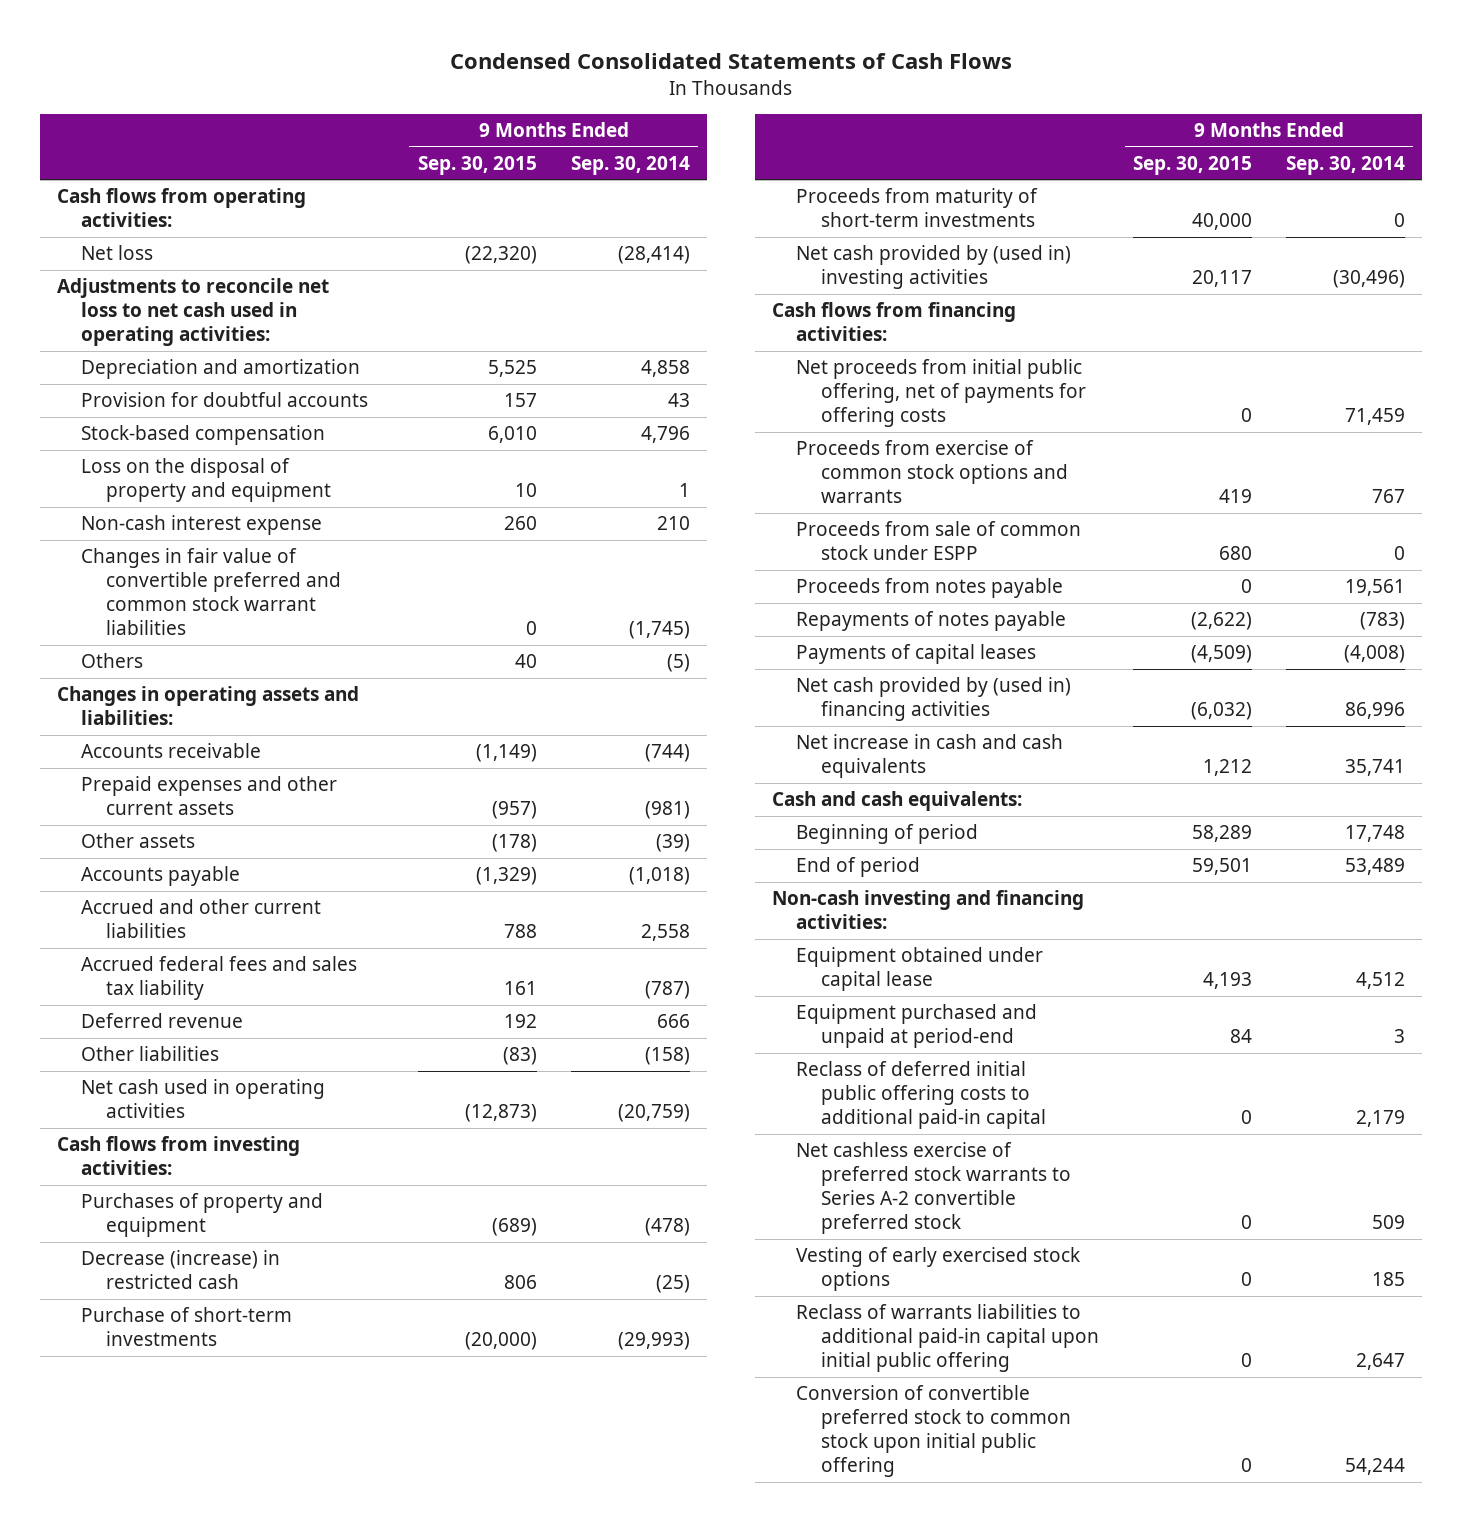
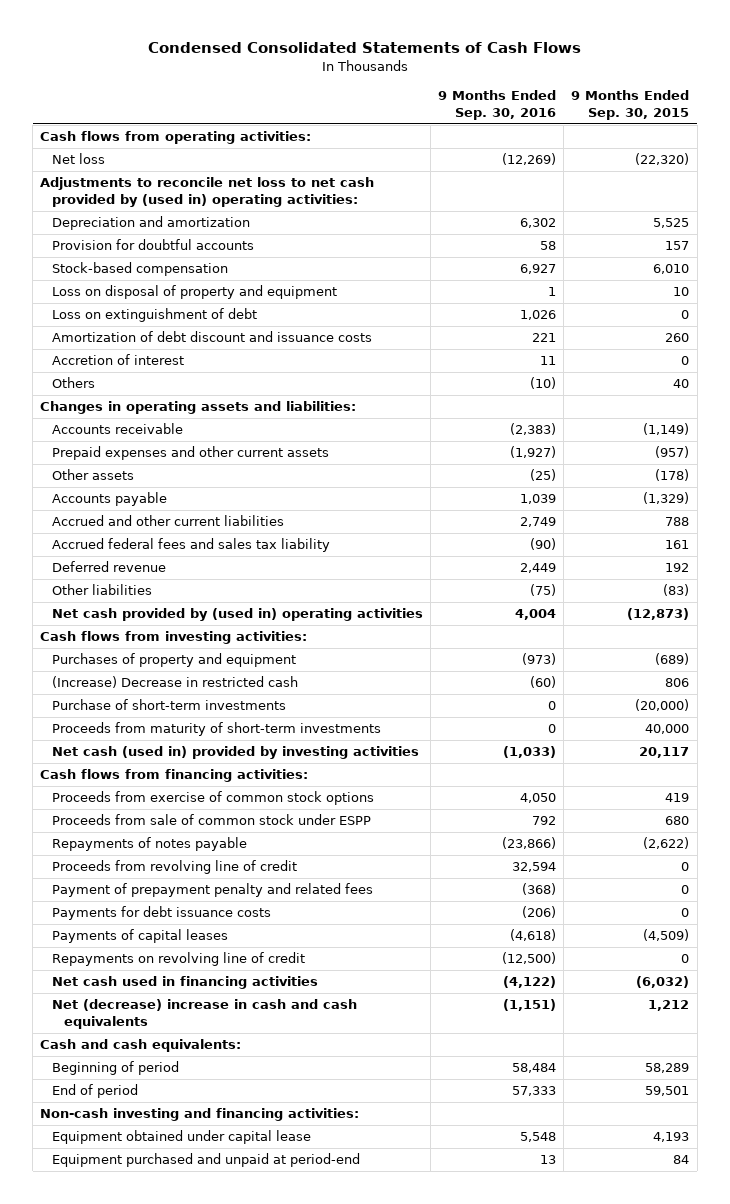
- | 9 Months Ended Sep. 30, 2015 | 9 Months Ended Sep. 30, 2014
+ | 9 Months Ended Sep. 30, 2016 | 9 Months Ended Sep. 30, 2015
- Adjustments to reconcile net loss to net cash used in operating activities:
+ Adjustments to reconcile net loss to net cash provided by (used in) operating activities:
- Loss on the disposal of property and equipment | 10 | 1
- Non-cash interest expense | 260 | 210
- Changes in fair value of convertible preferred and common stock warrant liabilities | 0 | (1,745)
+ Loss on disposal of property and equipment | 1 | 10
+ Loss on extinguishment of debt | 1,026 | 0
+ Amortization of debt discount and issuance costs | 221 | 260
+ Accretion of interest | 11 | 0
- Net cash used in operating activities | (12,873) | (20,759)
+ Net cash provided by (used in) operating activities | 4,004 | (12,873)
- Decrease (increase) in restricted cash | 806 | (25)
+ (Increase) Decrease in restricted cash | (60) | 806
- Net cash provided by (used in) investing activities | 20,117 | (30,496)
+ Net cash (used in) provided by investing activities | (1,033) | 20,117
- Net proceeds from initial public offering, net of payments for offering costs | 0 | 71,459
- Proceeds from exercise of common stock options and warrants | 419 | 767
+ Proceeds from exercise of common stock options | 4,050 | 419
- Proceeds from notes payable | 0 | 19,561
+ Proceeds from revolving line of credit | 32,594 | 0
+ Payment of prepayment penalty and related fees | (368) | 0
+ Payments for debt issuance costs | (206) | 0
- Net cash provided by (used in) financing activities | (6,032) | 86,996
- Net increase in cash and cash equivalents | 1,212 | 35,741
+ Repayments on revolving line of credit | (12,500) | 0
+ Net cash used in financing activities | (4,122) | (6,032)
+ Net (decrease) increase in cash and cash equivalents | (1,151) | 1,212
- Reclass of deferred initial public offering costs to additional paid-in capital | 0 | 2,179
- Net cashless exercise of preferred stock warrants to Series A-2 convertible preferred stock | 0 | 509
- Vesting of early exercised stock options | 0 | 185
- Reclass of warrants liabilities to additional paid-in capital upon initial public offering | 0 | 2,647
- Conversion of convertible preferred stock to common stock upon initial public offering | 0 | 54,244

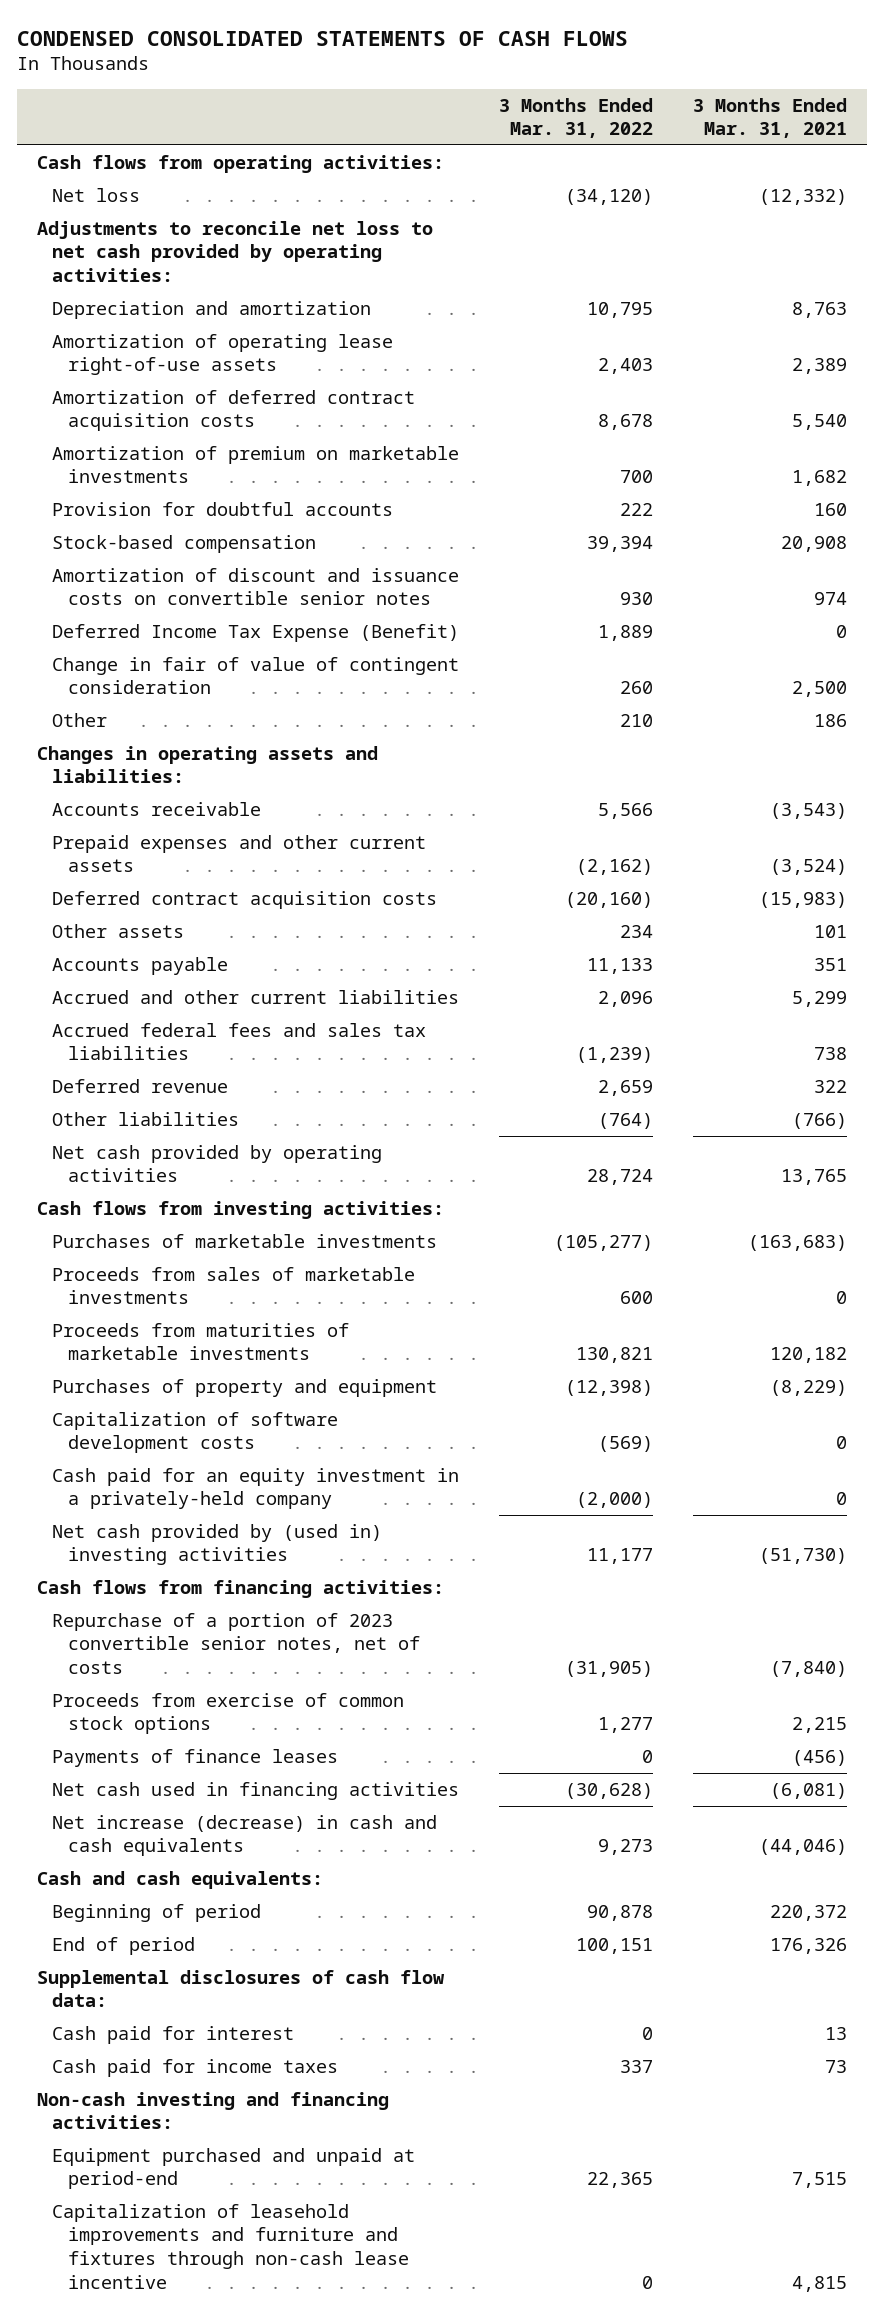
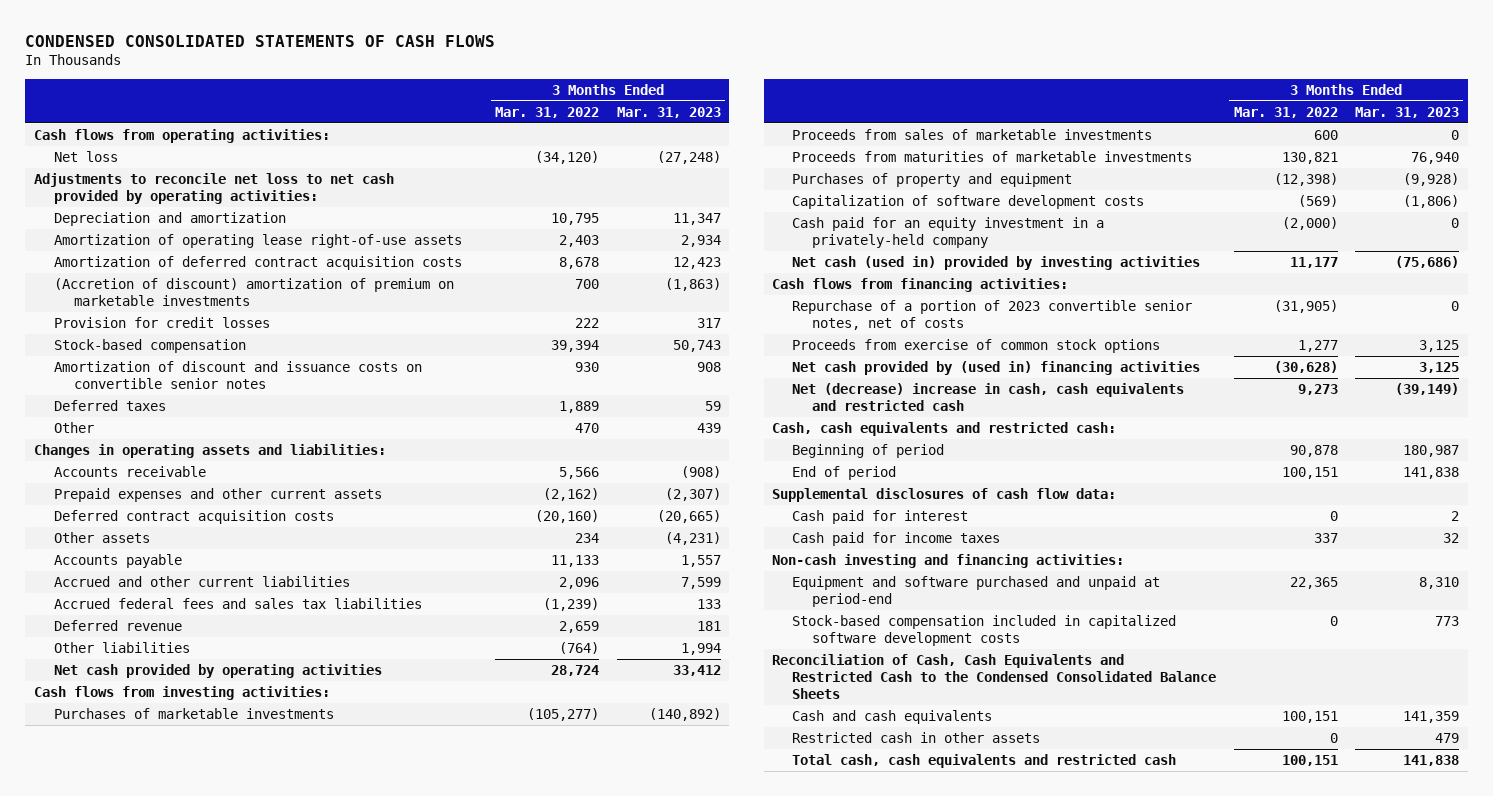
- | 3 Months Ended Mar. 31, 2022 | 3 Months Ended Mar. 31, 2021
+ | 3 Months Ended Mar. 31, 2022 | 3 Months Ended Mar. 31, 2023
- Amortization of premium on marketable investments | 700 | 1,682
- Provision for doubtful accounts | 222 | 160
+ (Accretion of discount) amortization of premium on marketable investments | 700 | (1,863)
+ Provision for credit losses | 222 | 317
- Deferred Income Tax Expense (Benefit) | 1,889 | 0
- Change in fair of value of contingent consideration | 260 | 2,500
- Other | 210 | 186
+ Deferred taxes | 1,889 | 59
+ Other | 470 | 439
- Net cash provided by (used in) investing activities | 11,177 | (51,730)
+ Net cash (used in) provided by investing activities | 11,177 | (75,686)
- Payments of finance leases | 0 | (456)
- Net cash used in financing activities | (30,628) | (6,081)
- Net increase (decrease) in cash and cash equivalents | 9,273 | (44,046)
- Cash and cash equivalents:
+ Net cash provided by (used in) financing activities | (30,628) | 3,125
+ Net (decrease) increase in cash, cash equivalents and restricted cash | 9,273 | (39,149)
+ Cash, cash equivalents and restricted cash:
- Equipment purchased and unpaid at period-end | 22,365 | 7,515
- Capitalization of leasehold improvements and furniture and fixtures through non-cash lease incentive | 0 | 4,815
+ Equipment and software purchased and unpaid at period-end | 22,365 | 8,310
+ Stock-based compensation included in capitalized software development costs | 0 | 773
+ Reconciliation of Cash, Cash Equivalents and Restricted Cash to the Condensed Consolidated Balance Sheets
+ Cash and cash equivalents | 100,151 | 141,359
+ Restricted cash in other assets | 0 | 479
+ Total cash, cash equivalents and restricted cash | 100,151 | 141,838

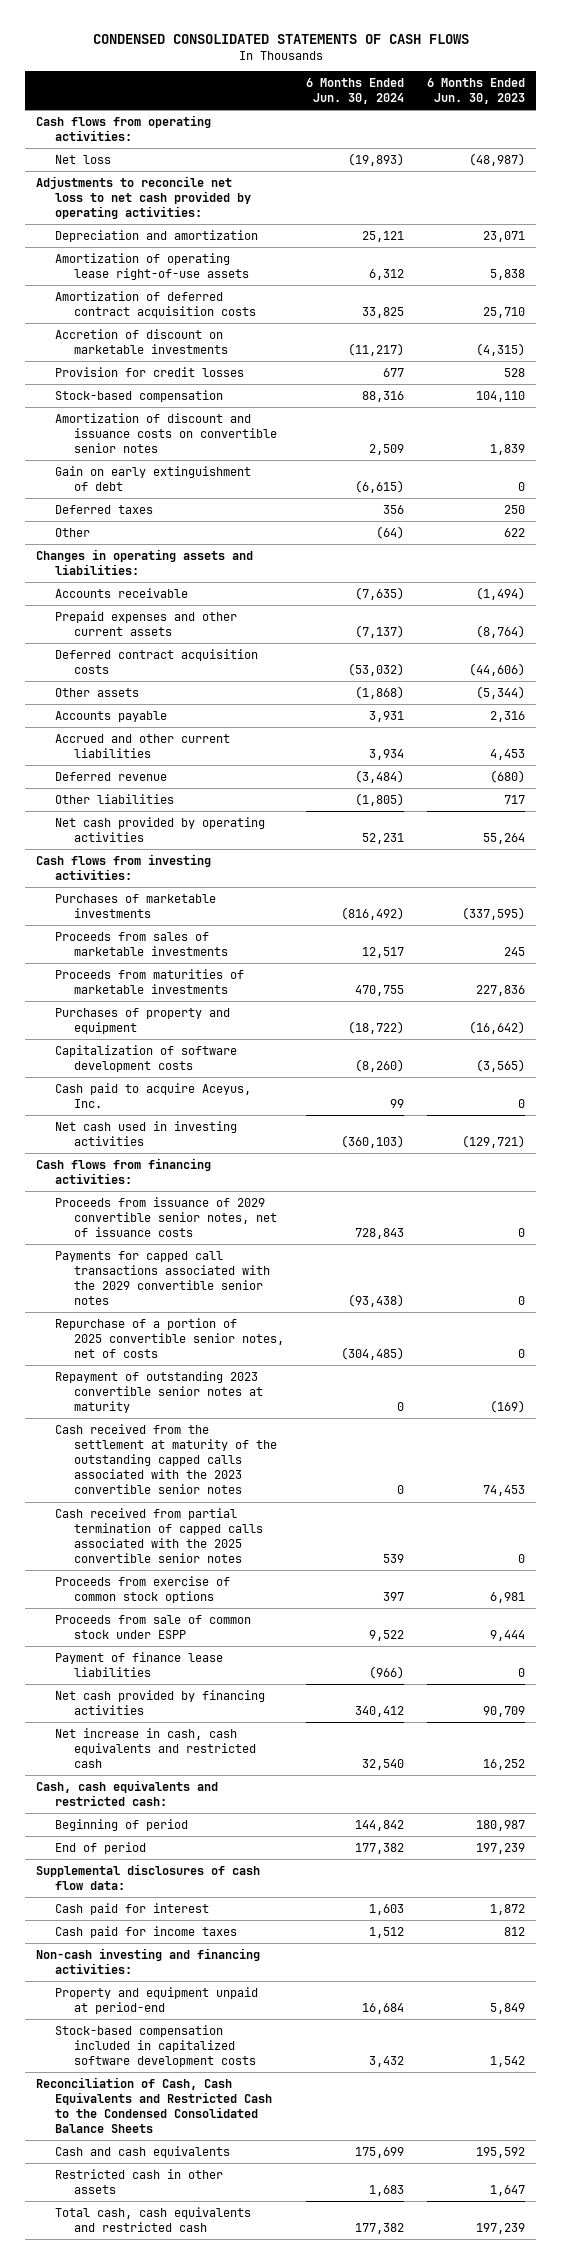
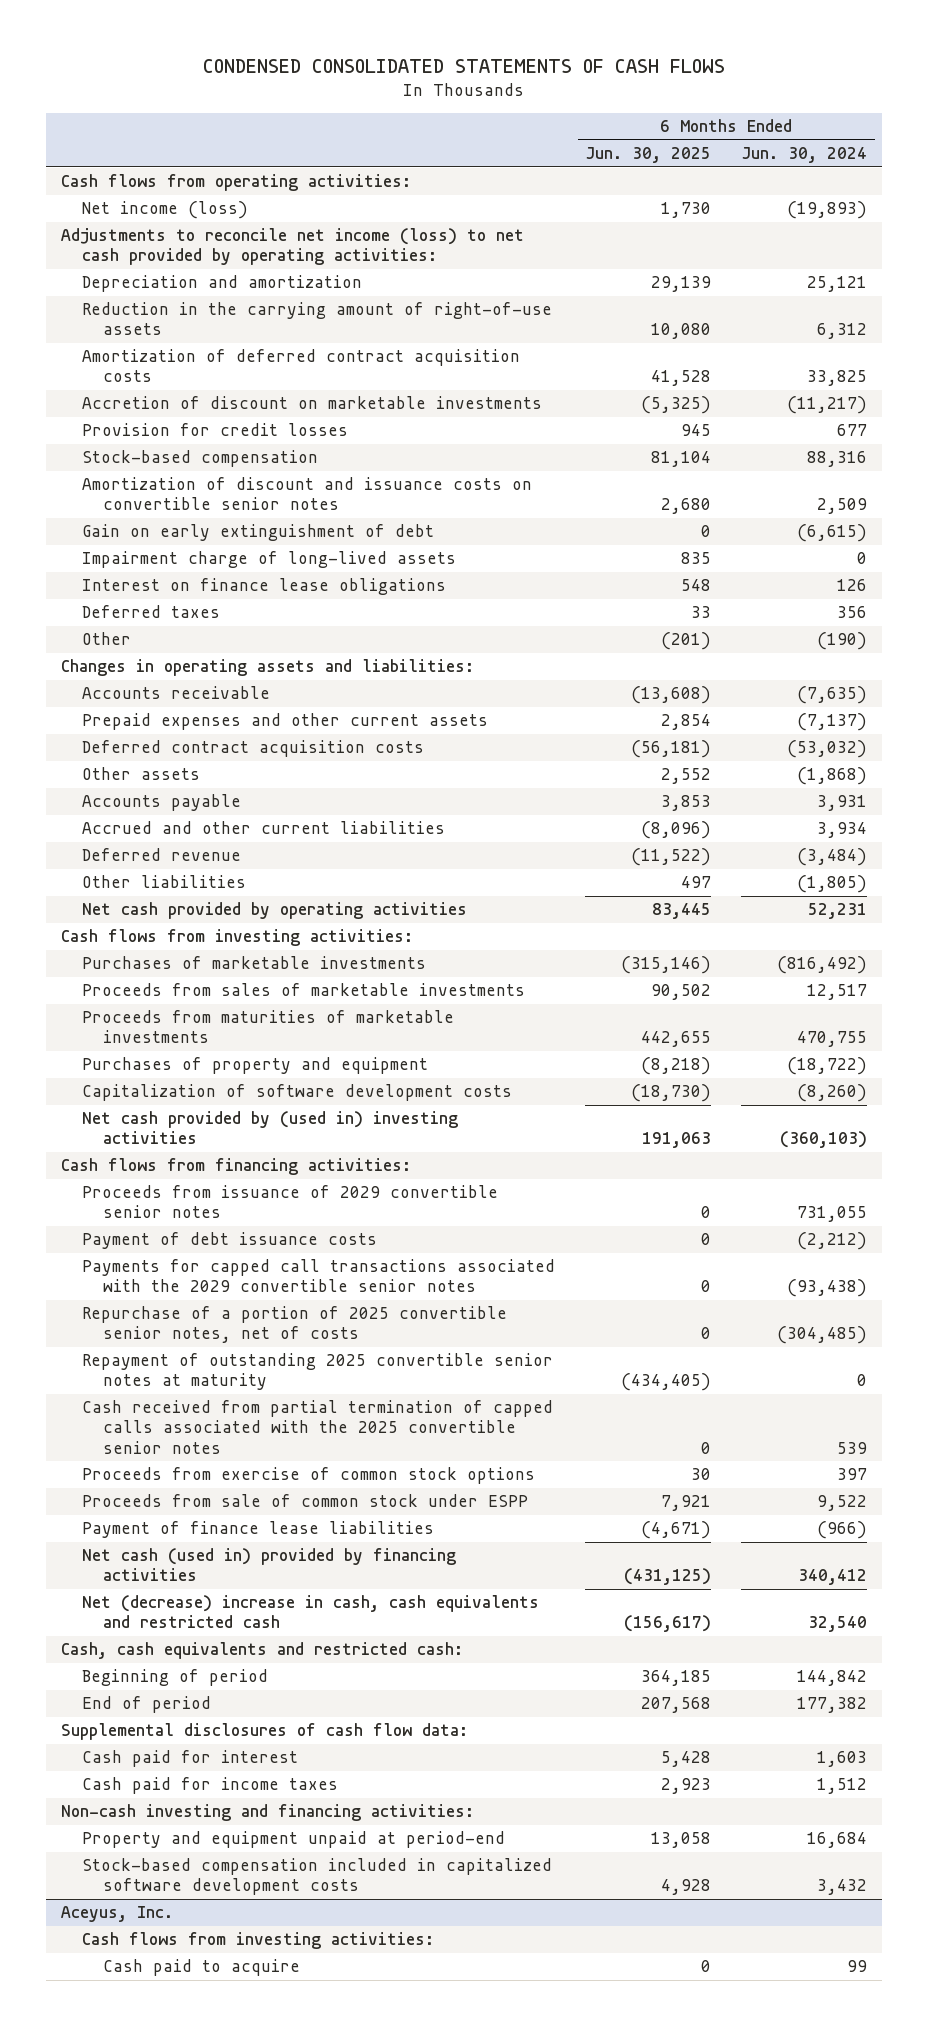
- | 6 Months Ended Jun. 30, 2024 | 6 Months Ended Jun. 30, 2023
+ | 6 Months Ended Jun. 30, 2025 | 6 Months Ended Jun. 30, 2024
- Net loss | (19,893) | (48,987)
- Adjustments to reconcile net loss to net cash provided by operating activities:
+ Net income (loss) | 1,730 | (19,893)
+ Adjustments to reconcile net income (loss) to net cash provided by operating activities:
- Amortization of operating lease right-of-use assets | 6,312 | 5,838
+ Reduction in the carrying amount of right-of-use assets | 10,080 | 6,312
+ Impairment charge of long-lived assets | 835 | 0
+ Interest on finance lease obligations | 548 | 126
- Other | (64) | 622
+ Other | (201) | (190)
- Cash paid to acquire Aceyus, Inc. | 99 | 0
- Net cash used in investing activities | (360,103) | (129,721)
+ Net cash provided by (used in) investing activities | 191,063 | (360,103)
- Proceeds from issuance of 2029 convertible senior notes, net of issuance costs | 728,843 | 0
+ Proceeds from issuance of 2029 convertible senior notes | 0 | 731,055
+ Payment of debt issuance costs | 0 | (2,212)
- Repayment of outstanding 2023 convertible senior notes at maturity | 0 | (169)
- Cash received from the settlement at maturity of the outstanding capped calls associated with the 2023 convertible senior notes | 0 | 74,453
+ Repayment of outstanding 2025 convertible senior notes at maturity | (434,405) | 0
- Net cash provided by financing activities | 340,412 | 90,709
- Net increase in cash, cash equivalents and restricted cash | 32,540 | 16,252
+ Net cash (used in) provided by financing activities | (431,125) | 340,412
+ Net (decrease) increase in cash, cash equivalents and restricted cash | (156,617) | 32,540
- Reconciliation of Cash, Cash Equivalents and Restricted Cash to the Condensed Consolidated Balance Sheets
- Cash and cash equivalents | 175,699 | 195,592
- Restricted cash in other assets | 1,683 | 1,647
- Total cash, cash equivalents and restricted cash | 177,382 | 197,239
+ Aceyus, Inc.
+ Cash flows from investing activities:
+ Cash paid to acquire | 0 | 99

